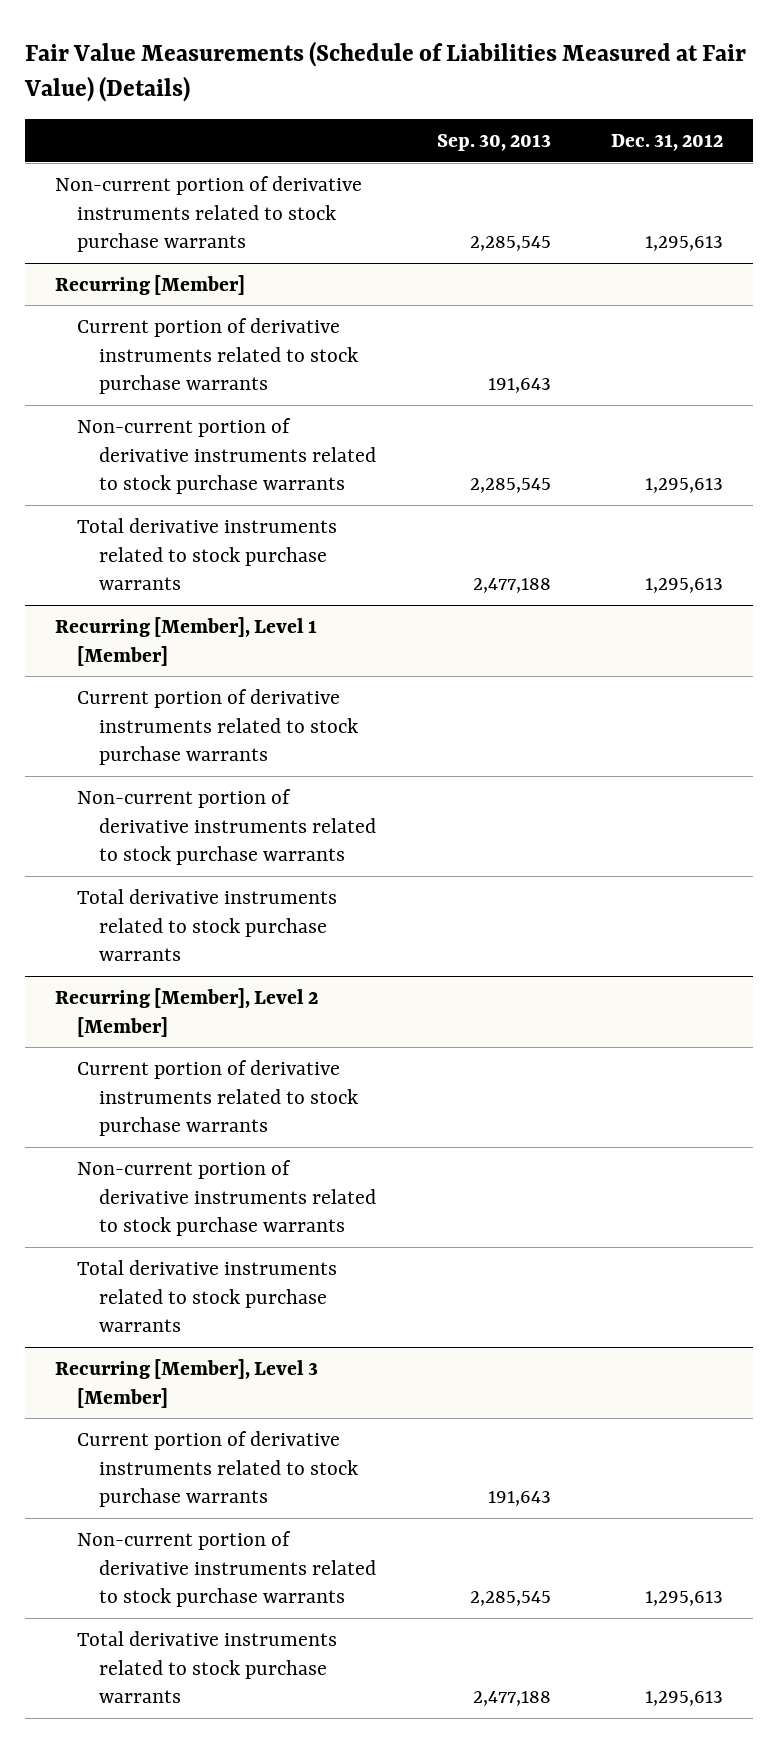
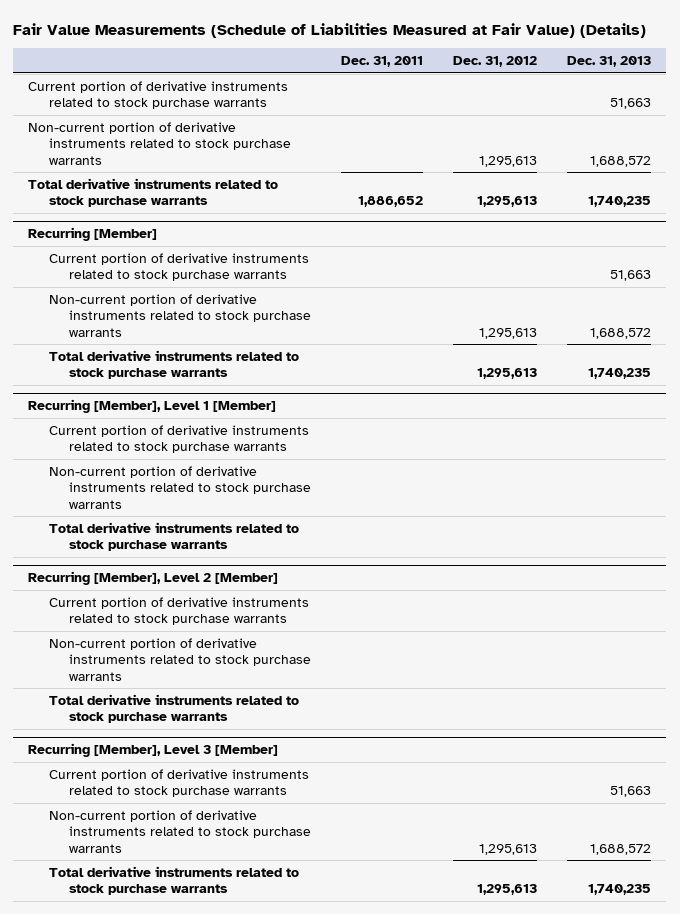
- | Sep. 30, 2013 | Dec. 31, 2012
+ | Dec. 31, 2011 | Dec. 31, 2012 | Dec. 31, 2013
+ Current portion of derivative instruments related to stock purchase warrants | | | 51,663
+ Total derivative instruments related to stock purchase warrants | 1,886,652 | 1,295,613 | 1,740,235

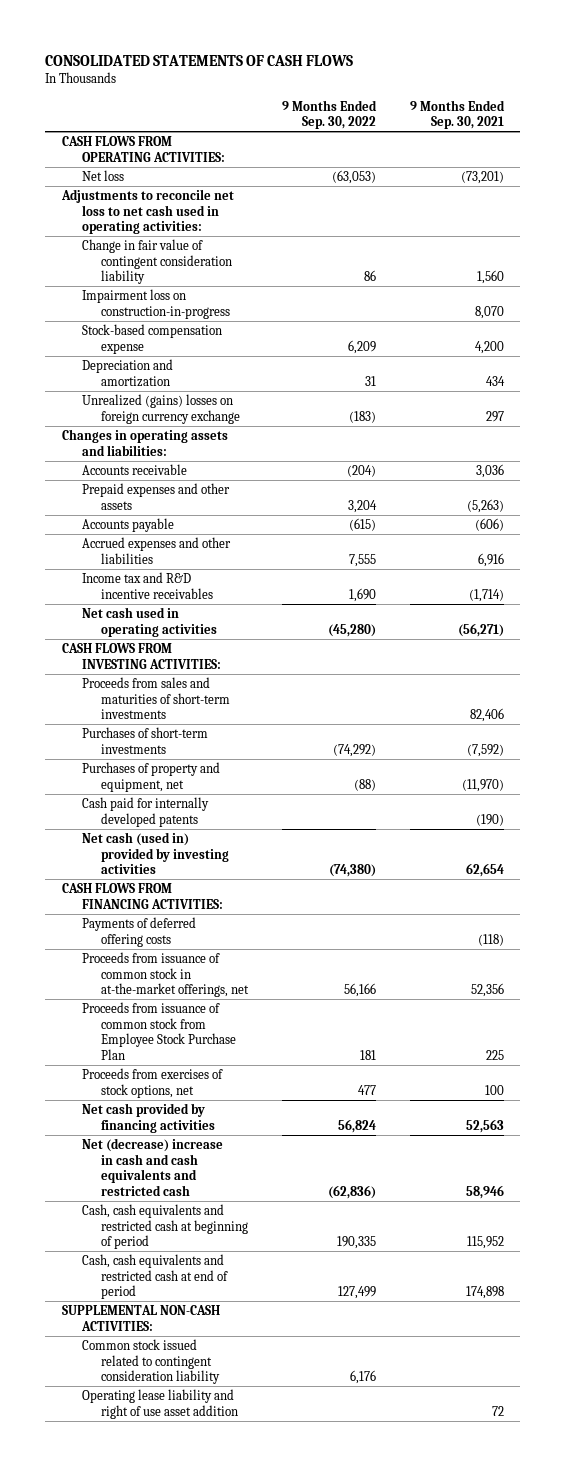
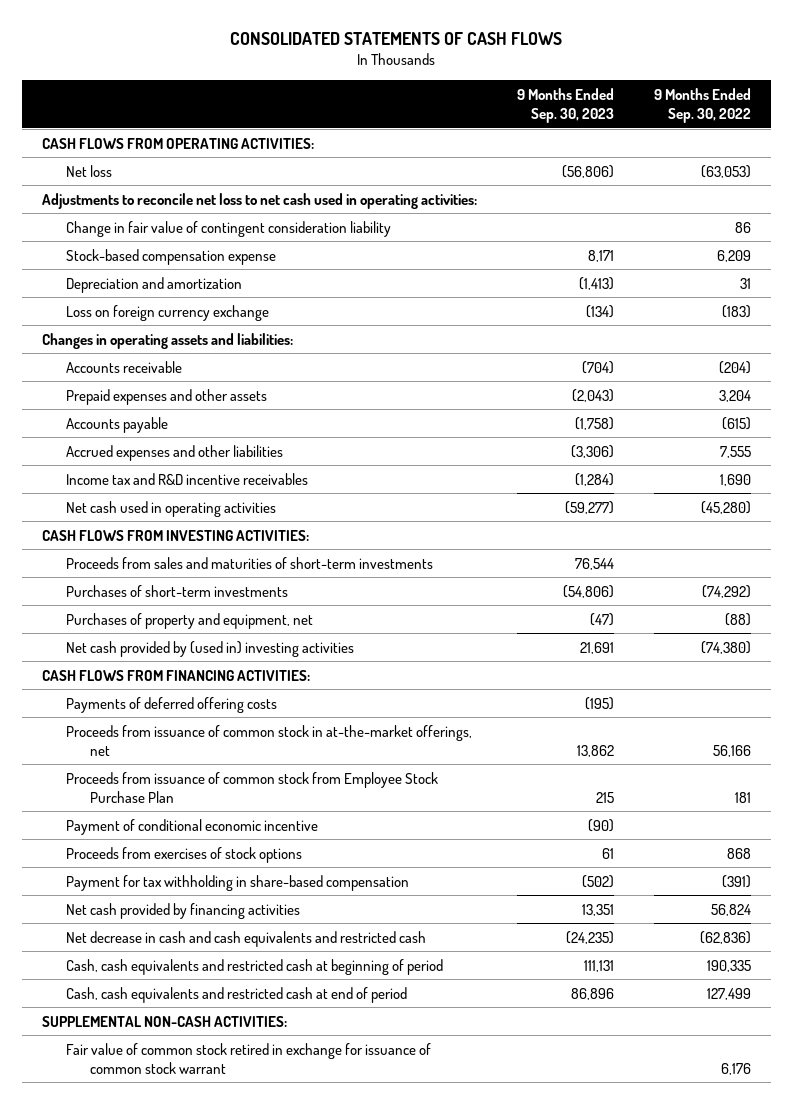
- | 9 Months Ended Sep. 30, 2022 | 9 Months Ended Sep. 30, 2021
+ | 9 Months Ended Sep. 30, 2023 | 9 Months Ended Sep. 30, 2022
- Impairment loss on construction-in-progress | | 8,070
- Unrealized (gains) losses on foreign currency exchange | (183) | 297
+ Loss on foreign currency exchange | (134) | (183)
- Cash paid for internally developed patents | | (190)
- Net cash (used in) provided by investing activities | (74,380) | 62,654
+ Net cash provided by (used in) investing activities | 21,691 | (74,380)
- Proceeds from exercises of stock options, net | 477 | 100
+ Payment of conditional economic incentive | (90) |
+ Proceeds from exercises of stock options | 61 | 868
+ Payment for tax withholding in share-based compensation | (502) | (391)
- Net (decrease) increase in cash and cash equivalents and restricted cash | (62,836) | 58,946
+ Net decrease in cash and cash equivalents and restricted cash | (24,235) | (62,836)
- Common stock issued related to contingent consideration liability | 6,176 |
- Operating lease liability and right of use asset addition | | 72
+ Fair value of common stock retired in exchange for issuance of common stock warrant | | 6,176

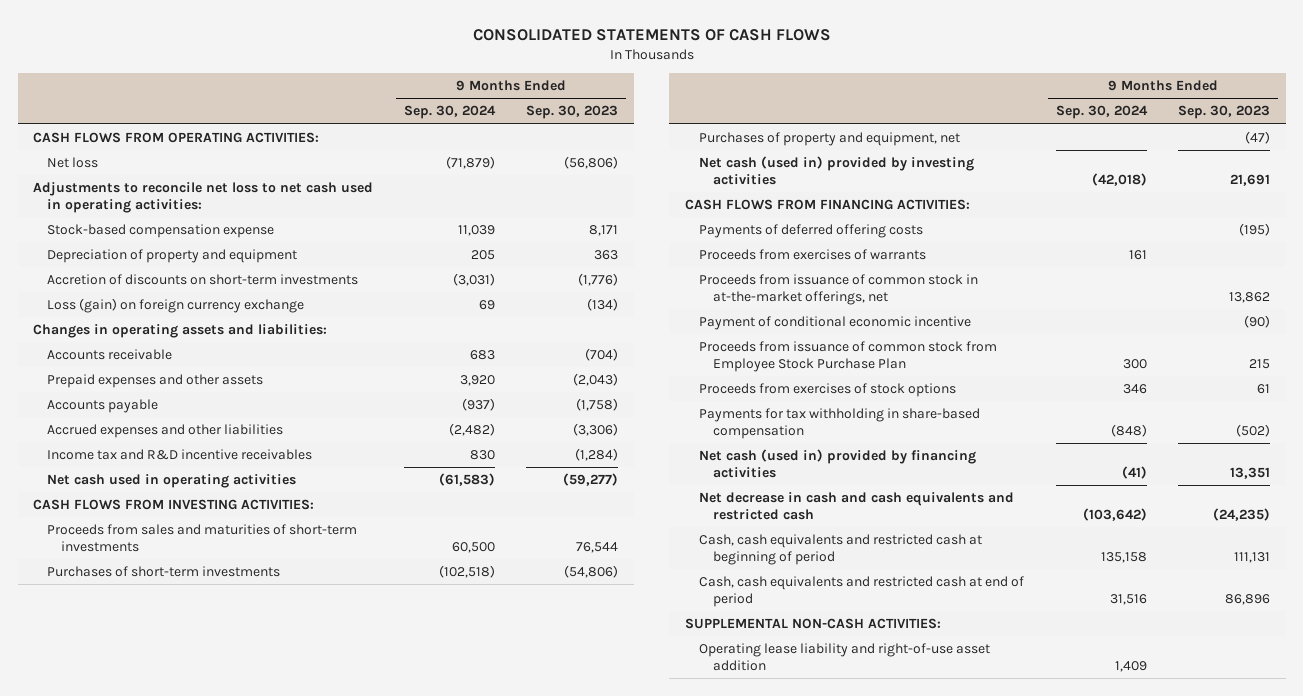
- | 9 Months Ended Sep. 30, 2023 | 9 Months Ended Sep. 30, 2022
+ | 9 Months Ended Sep. 30, 2024 | 9 Months Ended Sep. 30, 2023
- Change in fair value of contingent consideration liability | | 86
- Depreciation and amortization | (1,413) | 31
- Loss on foreign currency exchange | (134) | (183)
+ Depreciation of property and equipment | 205 | 363
+ Accretion of discounts on short-term investments | (3,031) | (1,776)
+ Loss (gain) on foreign currency exchange | 69 | (134)
- Net cash provided by (used in) investing activities | 21,691 | (74,380)
+ Net cash (used in) provided by investing activities | (42,018) | 21,691
+ Proceeds from exercises of warrants | 161 |
moved down: Proceeds from issuance of common stock from Employee Stock Purchase Plan | 300 | 215
- Payment for tax withholding in share-based compensation | (502) | (391)
- Net cash provided by financing activities | 13,351 | 56,824
+ Payments for tax withholding in share-based compensation | (848) | (502)
+ Net cash (used in) provided by financing activities | (41) | 13,351
- Fair value of common stock retired in exchange for issuance of common stock warrant | | 6,176
+ Operating lease liability and right-of-use asset addition | 1,409 |

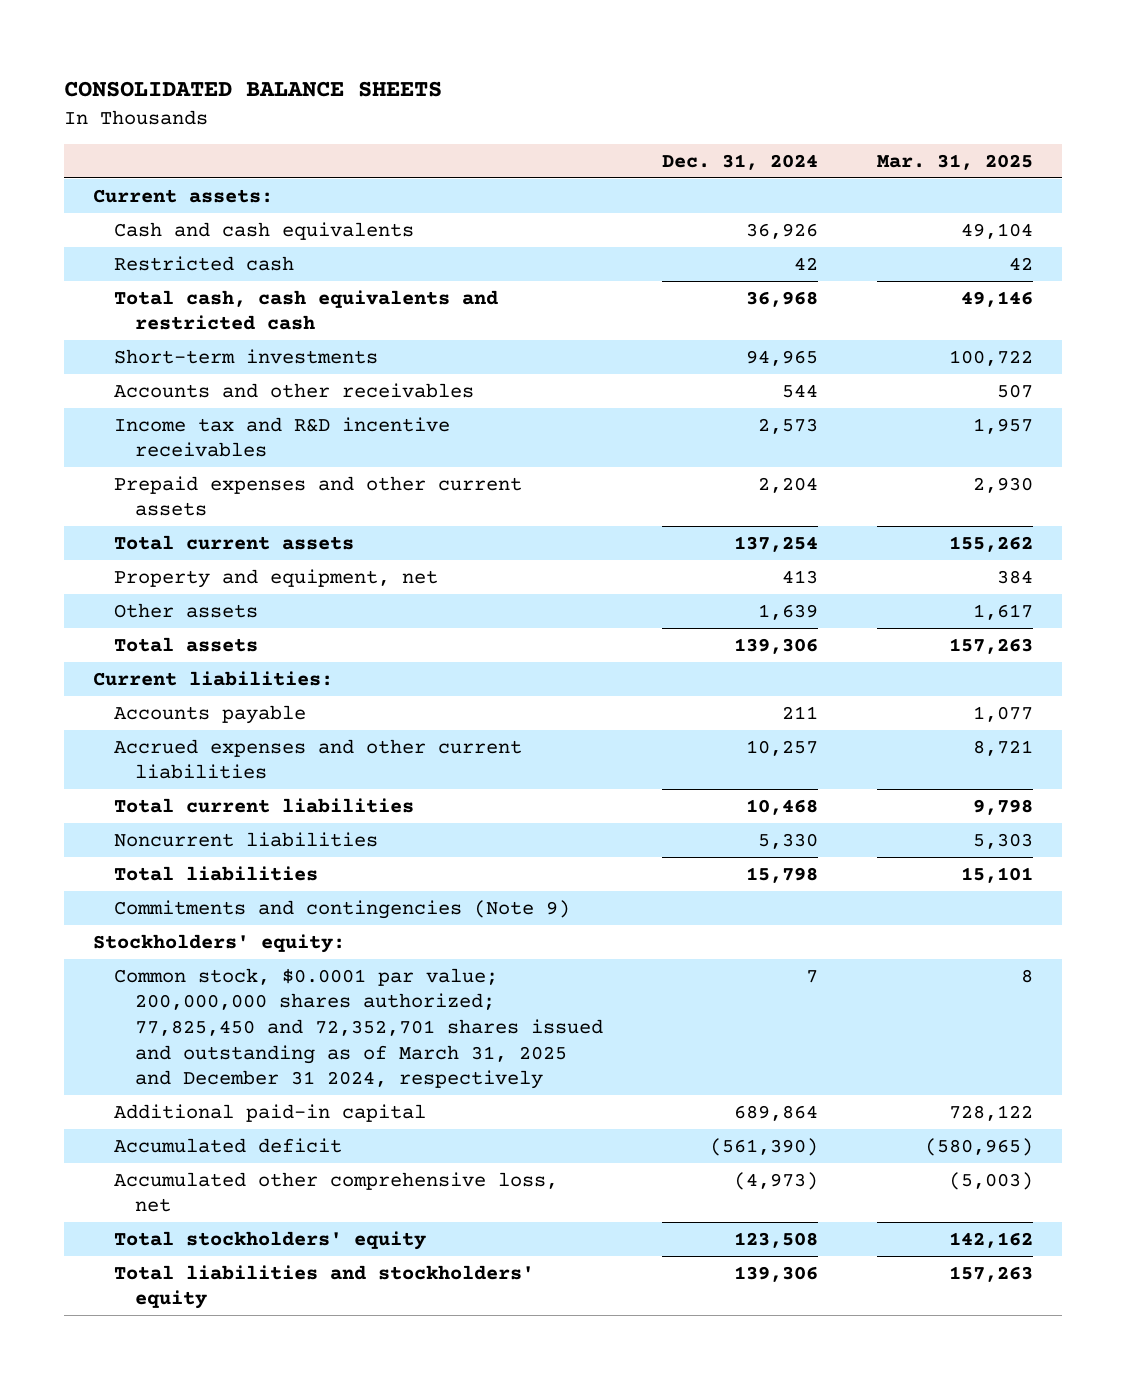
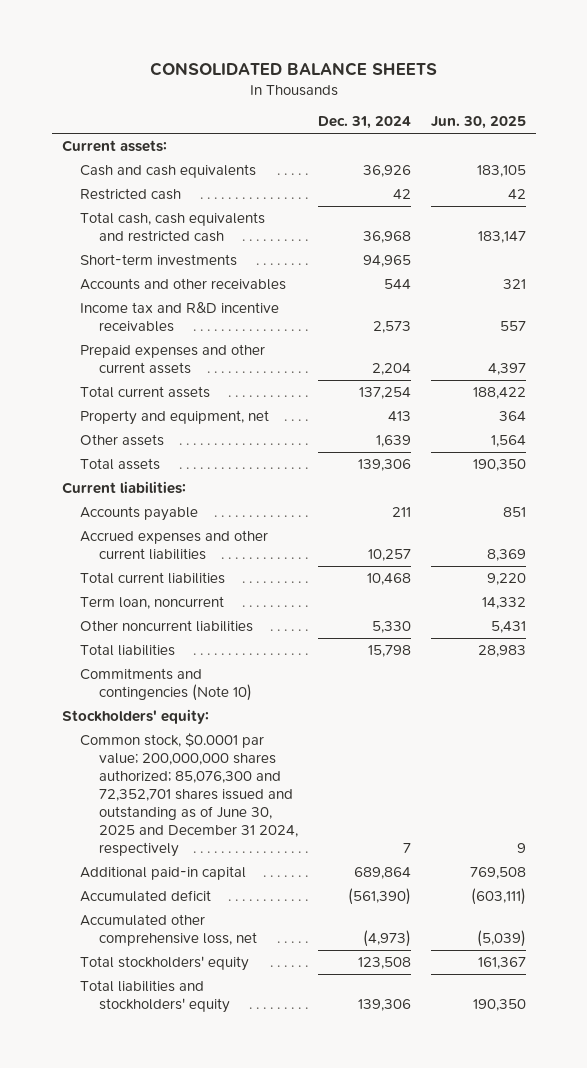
- | Dec. 31, 2024 | Mar. 31, 2025
+ | Dec. 31, 2024 | Jun. 30, 2025
- Noncurrent liabilities | 5,330 | 5,303
+ Term loan, noncurrent | | 14,332
+ Other noncurrent liabilities | 5,330 | 5,431
- Commitments and contingencies (Note 9)
+ Commitments and contingencies (Note 10)
- Common stock, $0.0001 par value; 200,000,000 shares authorized; 77,825,450 and 72,352,701 shares issued and outstanding as of March 31, 2025 and December 31 2024, respectively | 7 | 8
+ Common stock, $0.0001 par value; 200,000,000 shares authorized; 85,076,300 and 72,352,701 shares issued and outstanding as of June 30, 2025 and December 31 2024, respectively | 7 | 9

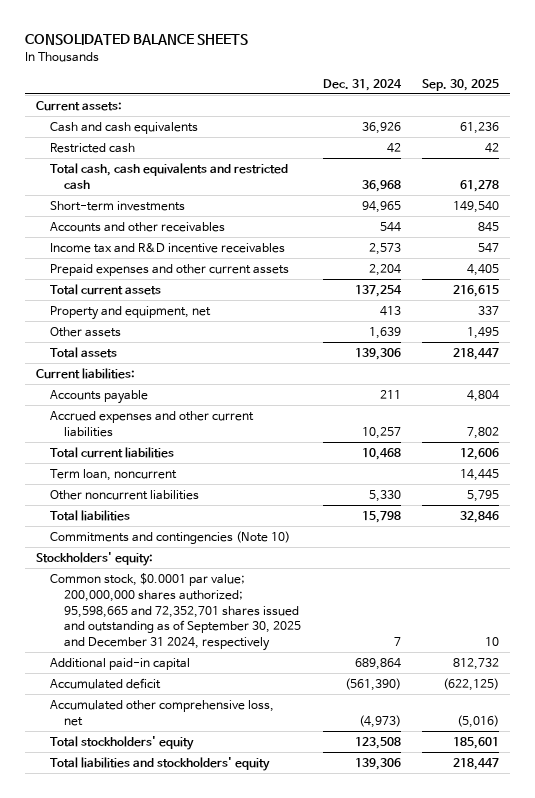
- | Dec. 31, 2024 | Jun. 30, 2025
+ | Dec. 31, 2024 | Sep. 30, 2025
- Common stock, $0.0001 par value; 200,000,000 shares authorized; 85,076,300 and 72,352,701 shares issued and outstanding as of June 30, 2025 and December 31 2024, respectively | 7 | 9
+ Common stock, $0.0001 par value; 200,000,000 shares authorized; 95,598,665 and 72,352,701 shares issued and outstanding as of September 30, 2025 and December 31 2024, respectively | 7 | 10

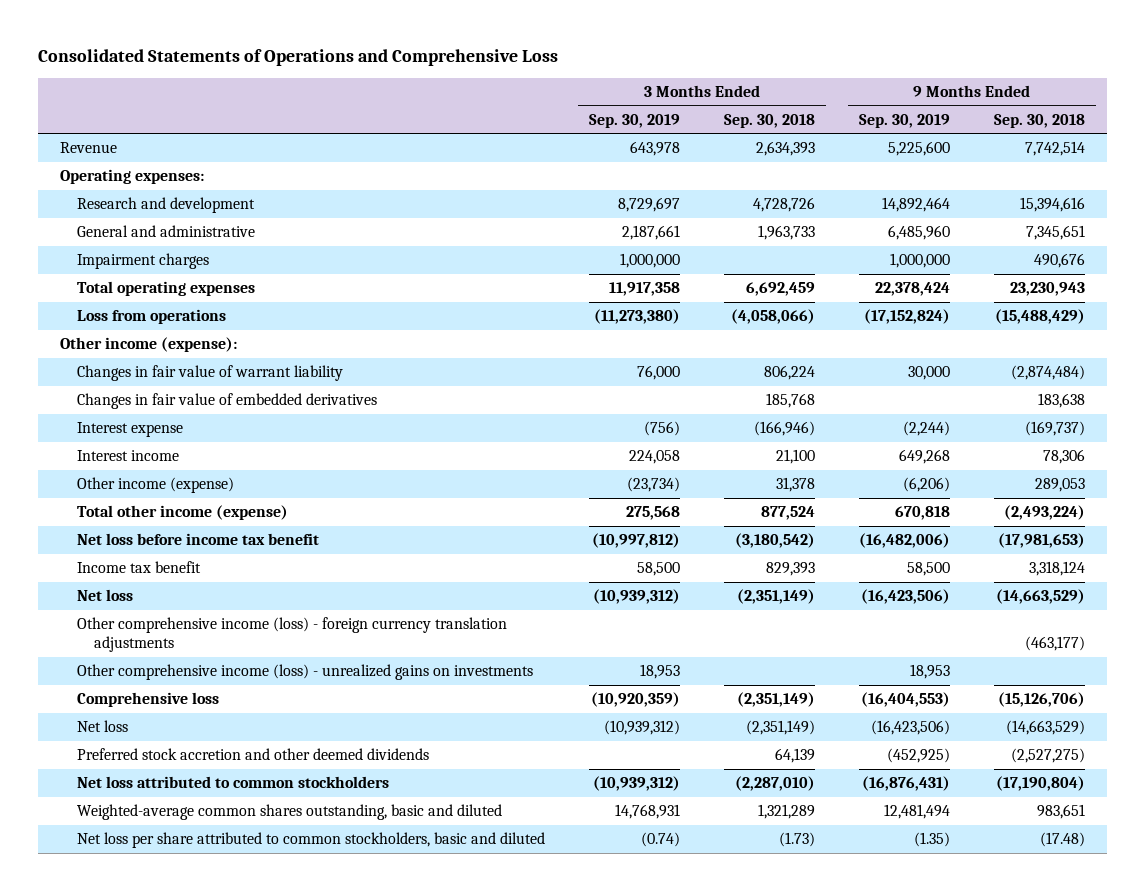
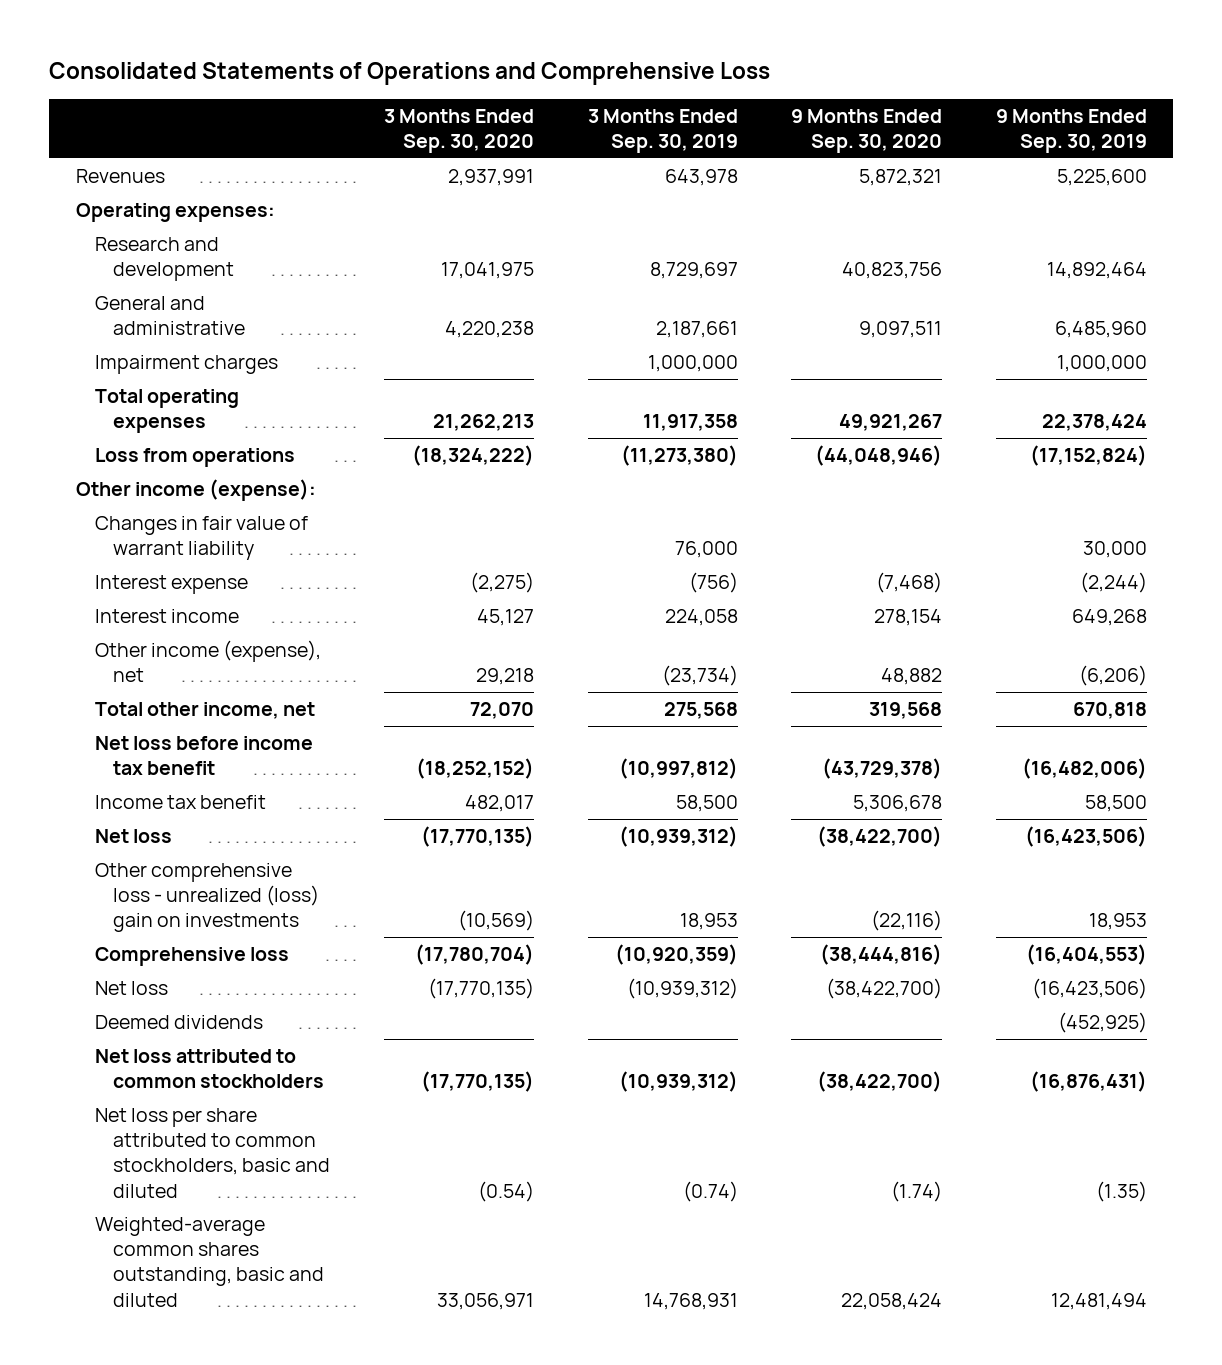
- | 3 Months Ended Sep. 30, 2019 | 3 Months Ended Sep. 30, 2018 | 9 Months Ended Sep. 30, 2019 | 9 Months Ended Sep. 30, 2018
+ | 3 Months Ended Sep. 30, 2020 | 3 Months Ended Sep. 30, 2019 | 9 Months Ended Sep. 30, 2020 | 9 Months Ended Sep. 30, 2019
- Revenue | 643,978 | 2,634,393 | 5,225,600 | 7,742,514
+ Revenues | 2,937,991 | 643,978 | 5,872,321 | 5,225,600
- Changes in fair value of embedded derivatives | | 185,768 | | 183,638
- Other income (expense) | (23,734) | 31,378 | (6,206) | 289,053
- Total other income (expense) | 275,568 | 877,524 | 670,818 | (2,493,224)
+ Other income (expense), net | 29,218 | (23,734) | 48,882 | (6,206)
+ Total other income, net | 72,070 | 275,568 | 319,568 | 670,818
- Other comprehensive income (loss) - foreign currency translation adjustments | | | | (463,177)
- Other comprehensive income (loss) - unrealized gains on investments | 18,953 | | 18,953 |
+ Other comprehensive loss - unrealized (loss) gain on investments | (10,569) | 18,953 | (22,116) | 18,953
- Preferred stock accretion and other deemed dividends | | 64,139 | (452,925) | (2,527,275)
+ Deemed dividends | | | | (452,925)
moved down: Weighted-average common shares outstanding, basic and diluted | 33,056,971 | 14,768,931 | 22,058,424 | 12,481,494

